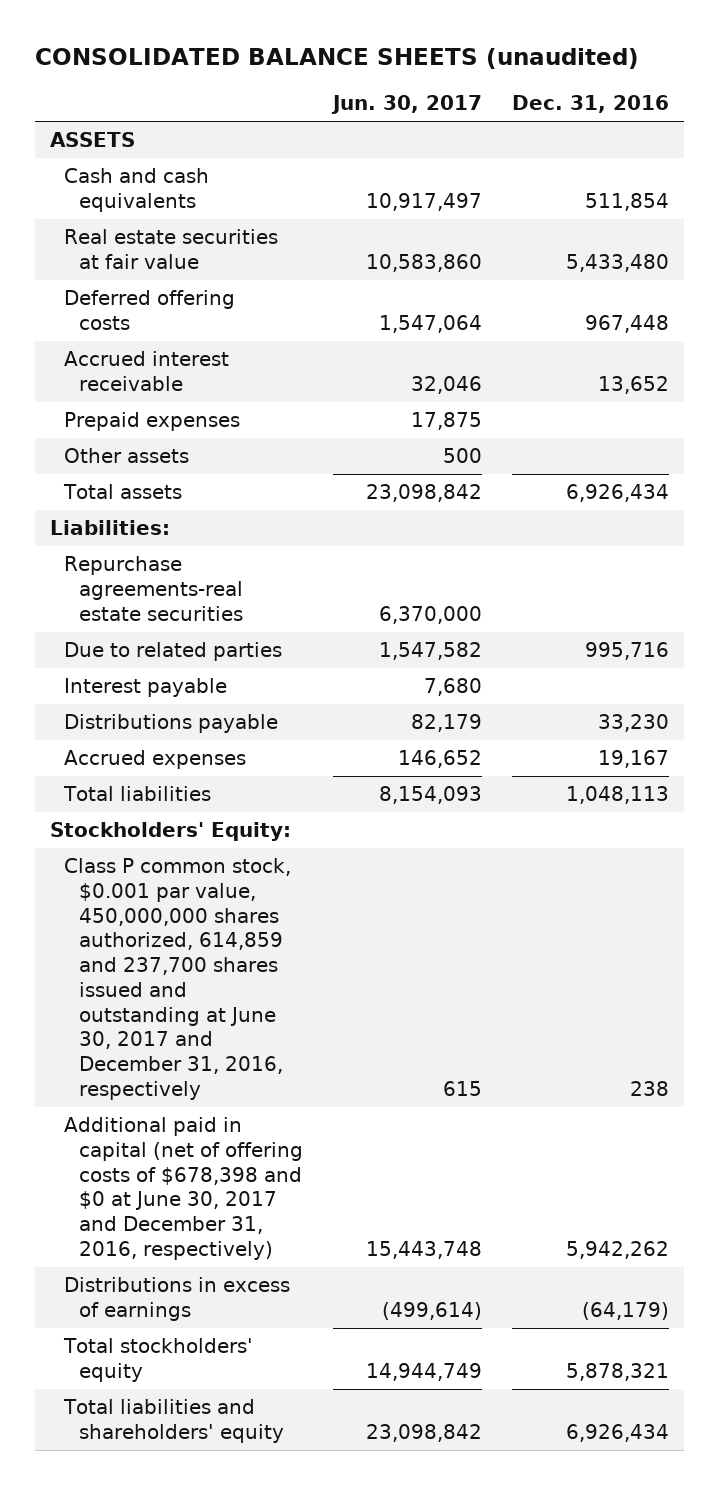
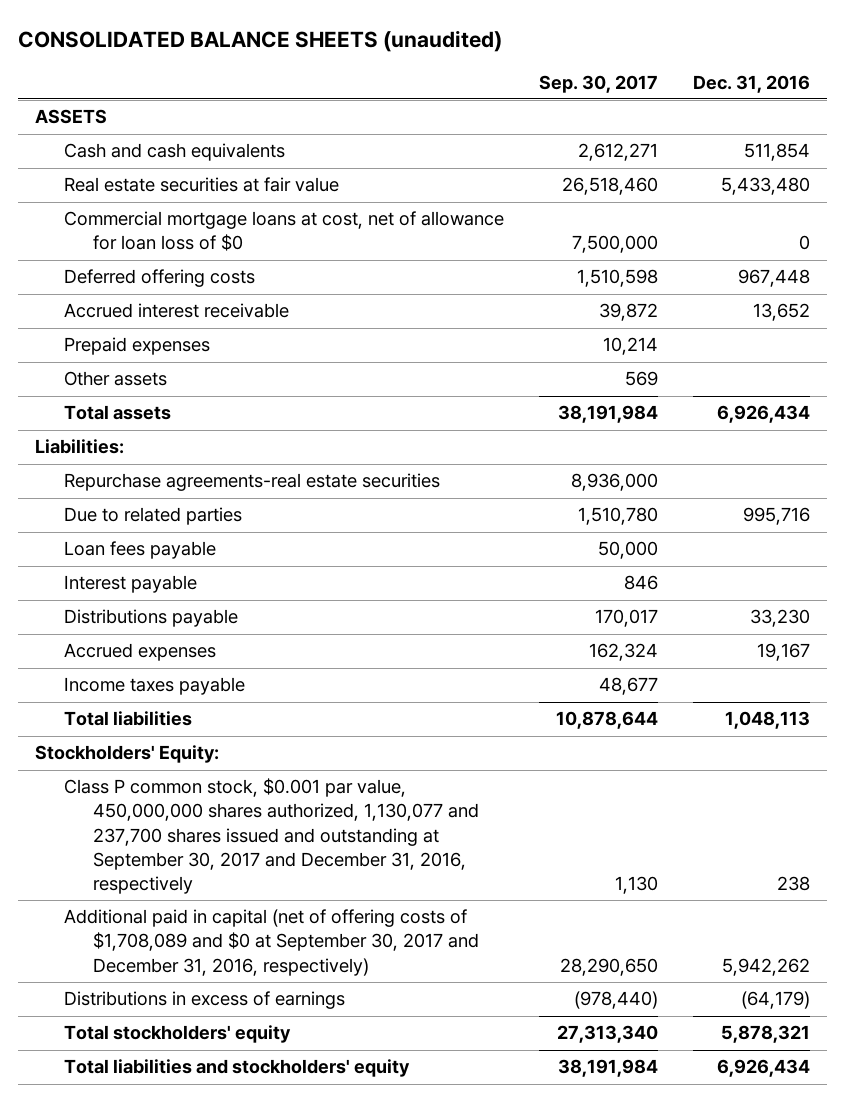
- | Jun. 30, 2017 | Dec. 31, 2016
+ | Sep. 30, 2017 | Dec. 31, 2016
+ Commercial mortgage loans at cost, net of allowance for loan loss of $0 | 7,500,000 | 0
+ Loan fees payable | 50,000 |
+ Income taxes payable | 48,677 |
- Class P common stock, $0.001 par value, 450,000,000 shares authorized, 614,859 and 237,700 shares issued and outstanding at June 30, 2017 and December 31, 2016, respectively | 615 | 238
- Additional paid in capital (net of offering costs of $678,398 and $0 at June 30, 2017 and December 31, 2016, respectively) | 15,443,748 | 5,942,262
+ Class P common stock, $0.001 par value, 450,000,000 shares authorized, 1,130,077 and 237,700 shares issued and outstanding at September 30, 2017 and December 31, 2016, respectively | 1,130 | 238
+ Additional paid in capital (net of offering costs of $1,708,089 and $0 at September 30, 2017 and December 31, 2016, respectively) | 28,290,650 | 5,942,262
- Total liabilities and shareholders' equity | 23,098,842 | 6,926,434
+ Total liabilities and stockholders' equity | 38,191,984 | 6,926,434

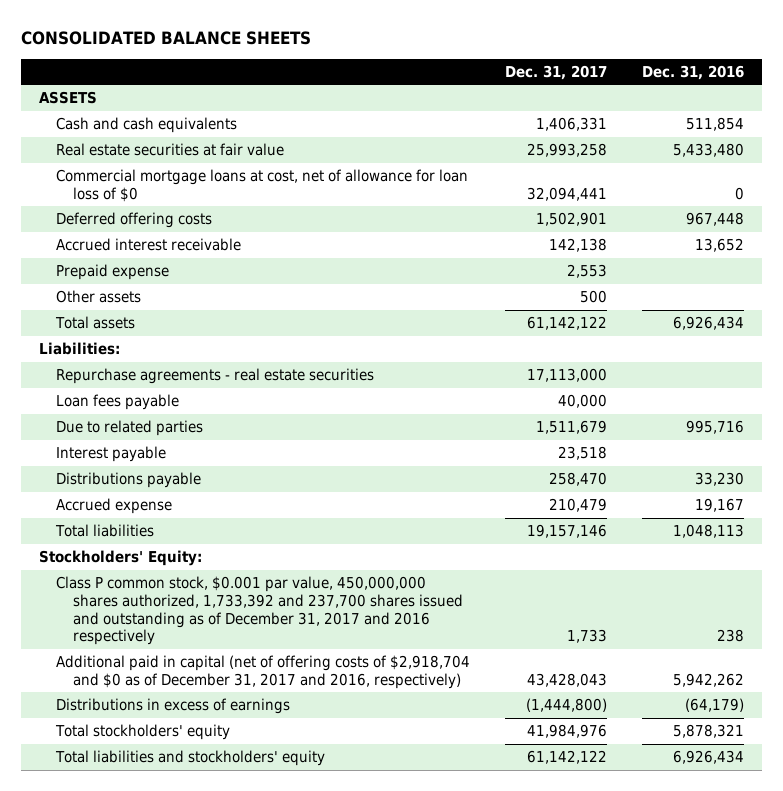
- CONSOLIDATED BALANCE SHEETS (unaudited)
+ CONSOLIDATED BALANCE SHEETS
- | Sep. 30, 2017 | Dec. 31, 2016
+ | Dec. 31, 2017 | Dec. 31, 2016
- Prepaid expenses | 10,214 |
+ Prepaid expense | 2,553 |
- Repurchase agreements-real estate securities | 8,936,000 |
+ Repurchase agreements - real estate securities | 17,113,000 |
moved down: Due to related parties | 1,511,679 | 995,716
- Accrued expenses | 162,324 | 19,167
- Income taxes payable | 48,677 |
+ Accrued expense | 210,479 | 19,167
- Class P common stock, $0.001 par value, 450,000,000 shares authorized, 1,130,077 and 237,700 shares issued and outstanding at September 30, 2017 and December 31, 2016, respectively | 1,130 | 238
- Additional paid in capital (net of offering costs of $1,708,089 and $0 at September 30, 2017 and December 31, 2016, respectively) | 28,290,650 | 5,942,262
+ Class P common stock, $0.001 par value, 450,000,000 shares authorized, 1,733,392 and 237,700 shares issued and outstanding as of December 31, 2017 and 2016 respectively | 1,733 | 238
+ Additional paid in capital (net of offering costs of $2,918,704 and $0 as of December 31, 2017 and 2016, respectively) | 43,428,043 | 5,942,262

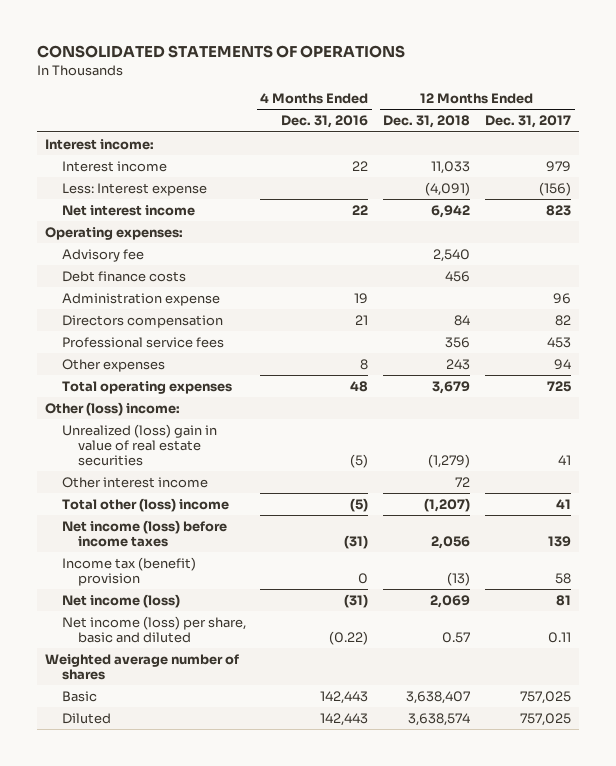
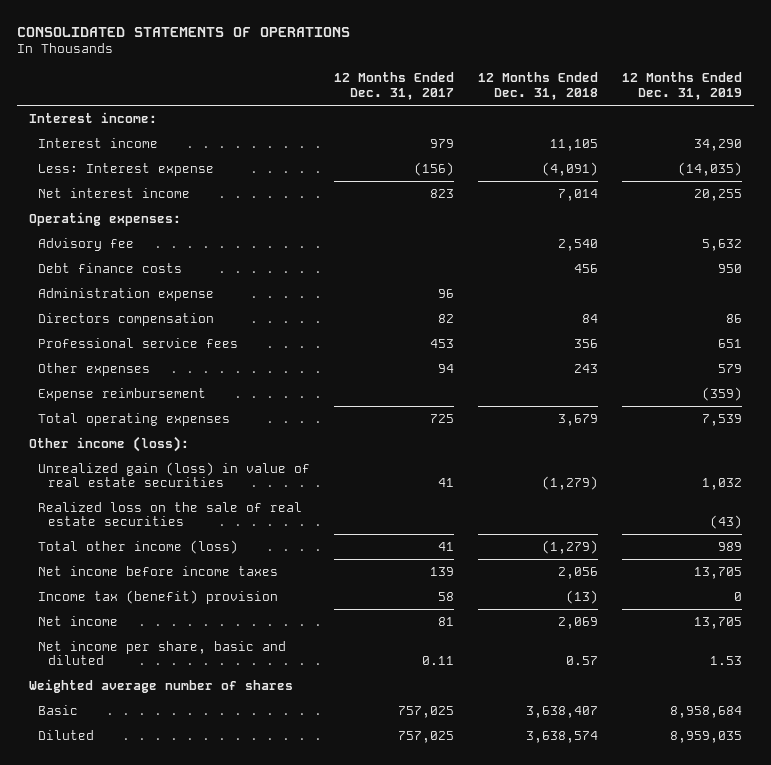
- | 4 Months Ended Dec. 31, 2016 | 12 Months Ended Dec. 31, 2018 | 12 Months Ended Dec. 31, 2017
+ | 12 Months Ended Dec. 31, 2017 | 12 Months Ended Dec. 31, 2018 | 12 Months Ended Dec. 31, 2019
- Interest income | 22 | 11,033 | 979
+ Interest income | 979 | 11,105 | 34,290
- Net interest income | 22 | 6,942 | 823
+ Net interest income | 823 | 7,014 | 20,255
+ Expense reimbursement | | | (359)
- Other (loss) income:
- Unrealized (loss) gain in value of real estate securities | (5) | (1,279) | 41
- Other interest income | | 72 |
- Total other (loss) income | (5) | (1,207) | 41
- Net income (loss) before income taxes | (31) | 2,056 | 139
+ Other income (loss):
+ Unrealized gain (loss) in value of real estate securities | 41 | (1,279) | 1,032
+ Realized loss on the sale of real estate securities | | | (43)
+ Total other income (loss) | 41 | (1,279) | 989
+ Net income before income taxes | 139 | 2,056 | 13,705
- Net income (loss) | (31) | 2,069 | 81
- Net income (loss) per share, basic and diluted | (0.22) | 0.57 | 0.11
+ Net income | 81 | 2,069 | 13,705
+ Net income per share, basic and diluted | 0.11 | 0.57 | 1.53

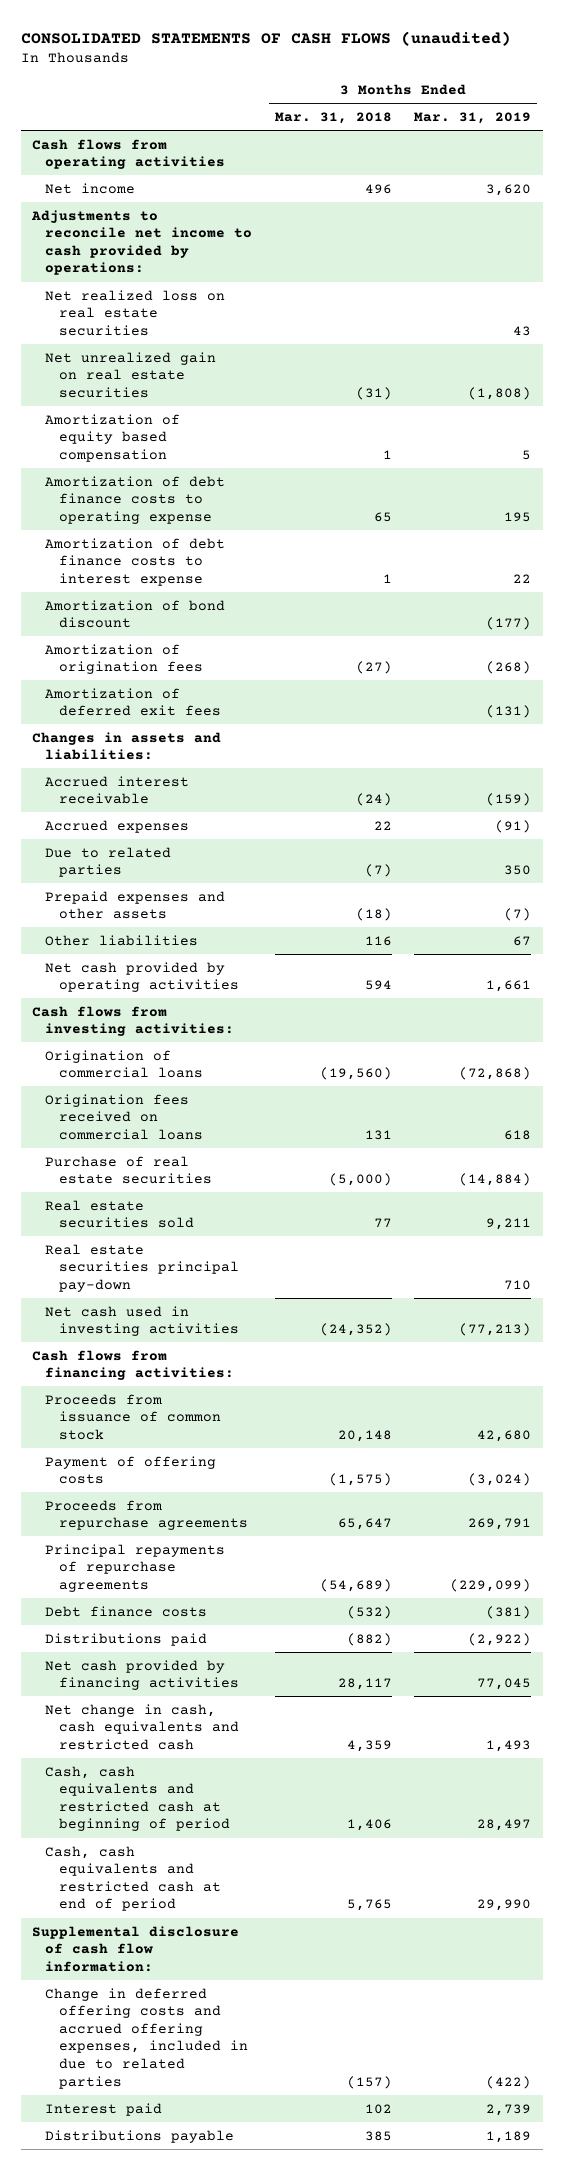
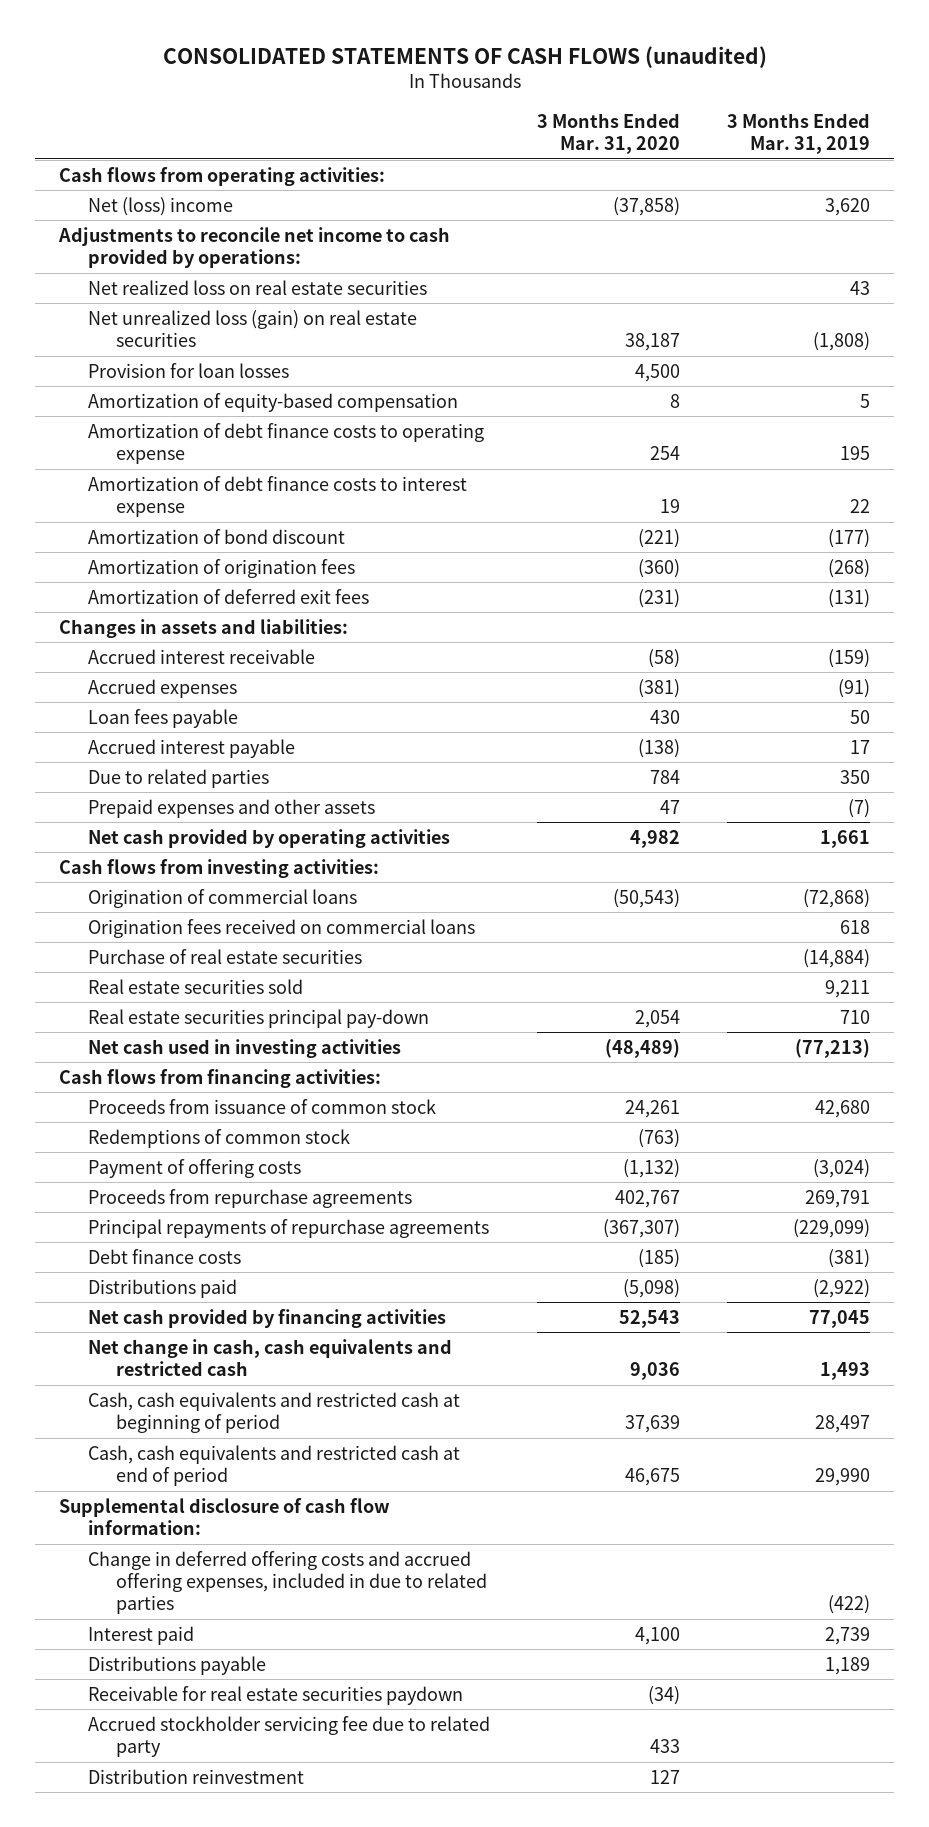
- | 3 Months Ended Mar. 31, 2018 | 3 Months Ended Mar. 31, 2019
+ | 3 Months Ended Mar. 31, 2020 | 3 Months Ended Mar. 31, 2019
- Cash flows from operating activities
- Net income | 496 | 3,620
+ Cash flows from operating activities:
+ Net (loss) income | (37,858) | 3,620
- Net unrealized gain on real estate securities | (31) | (1,808)
- Amortization of equity based compensation | 1 | 5
+ Net unrealized loss (gain) on real estate securities | 38,187 | (1,808)
+ Provision for loan losses | 4,500 |
+ Amortization of equity-based compensation | 8 | 5
+ Loan fees payable | 430 | 50
+ Accrued interest payable | (138) | 17
- Other liabilities | 116 | 67
+ Redemptions of common stock | (763) |
+ Receivable for real estate securities paydown | (34) |
+ Accrued stockholder servicing fee due to related party | 433 |
+ Distribution reinvestment | 127 |

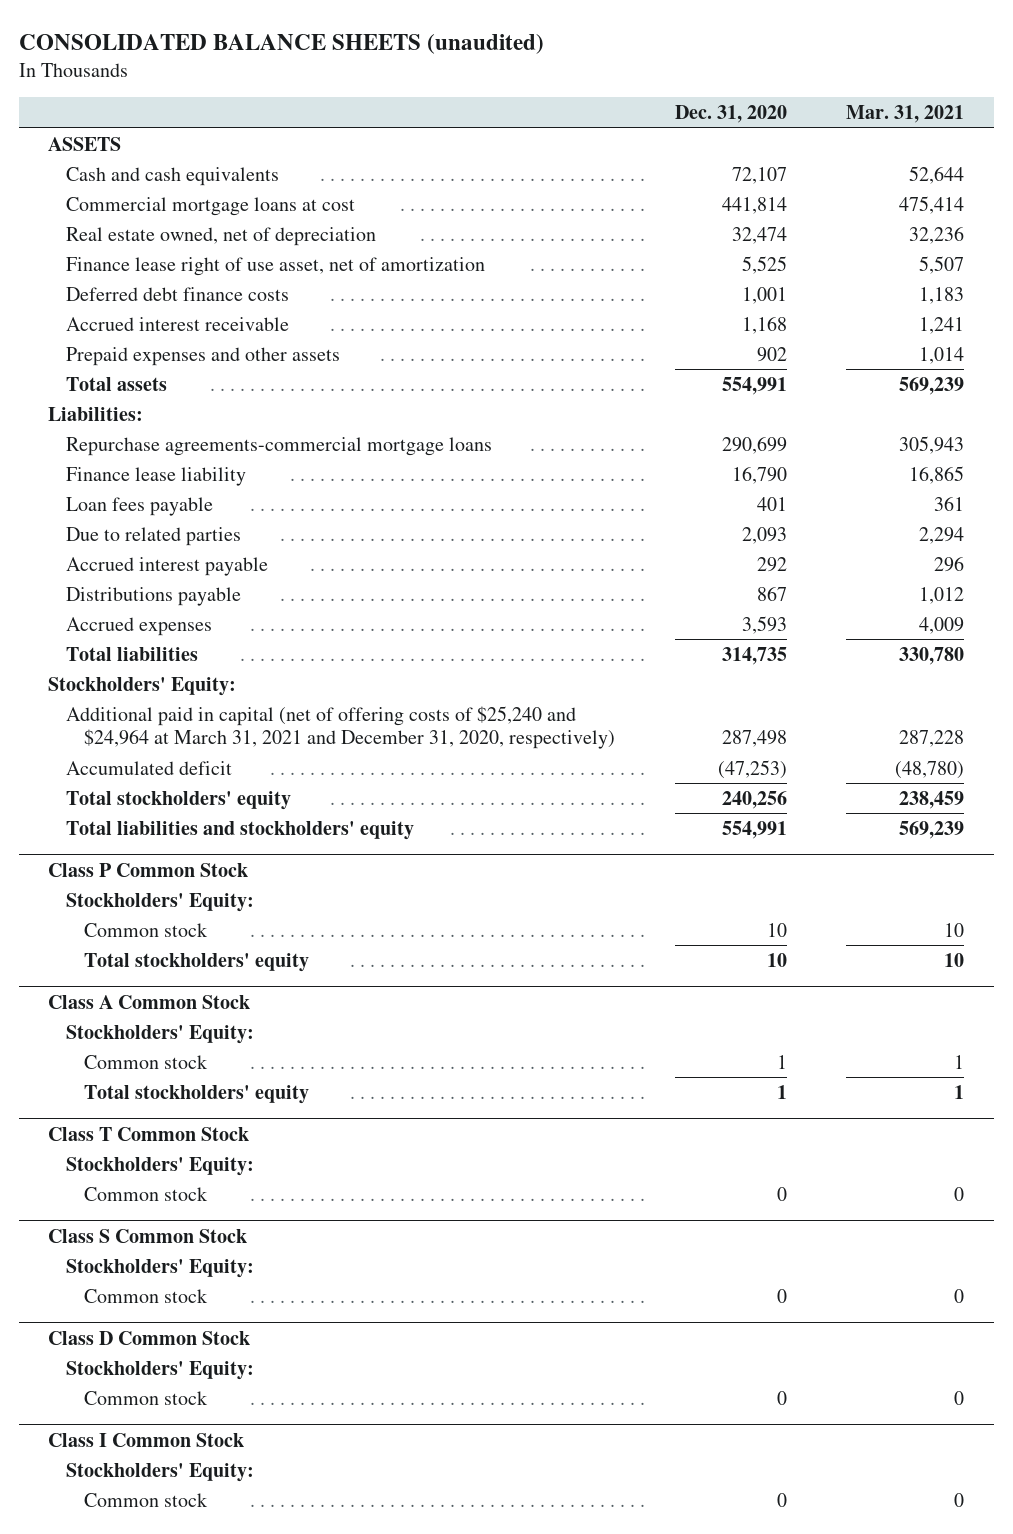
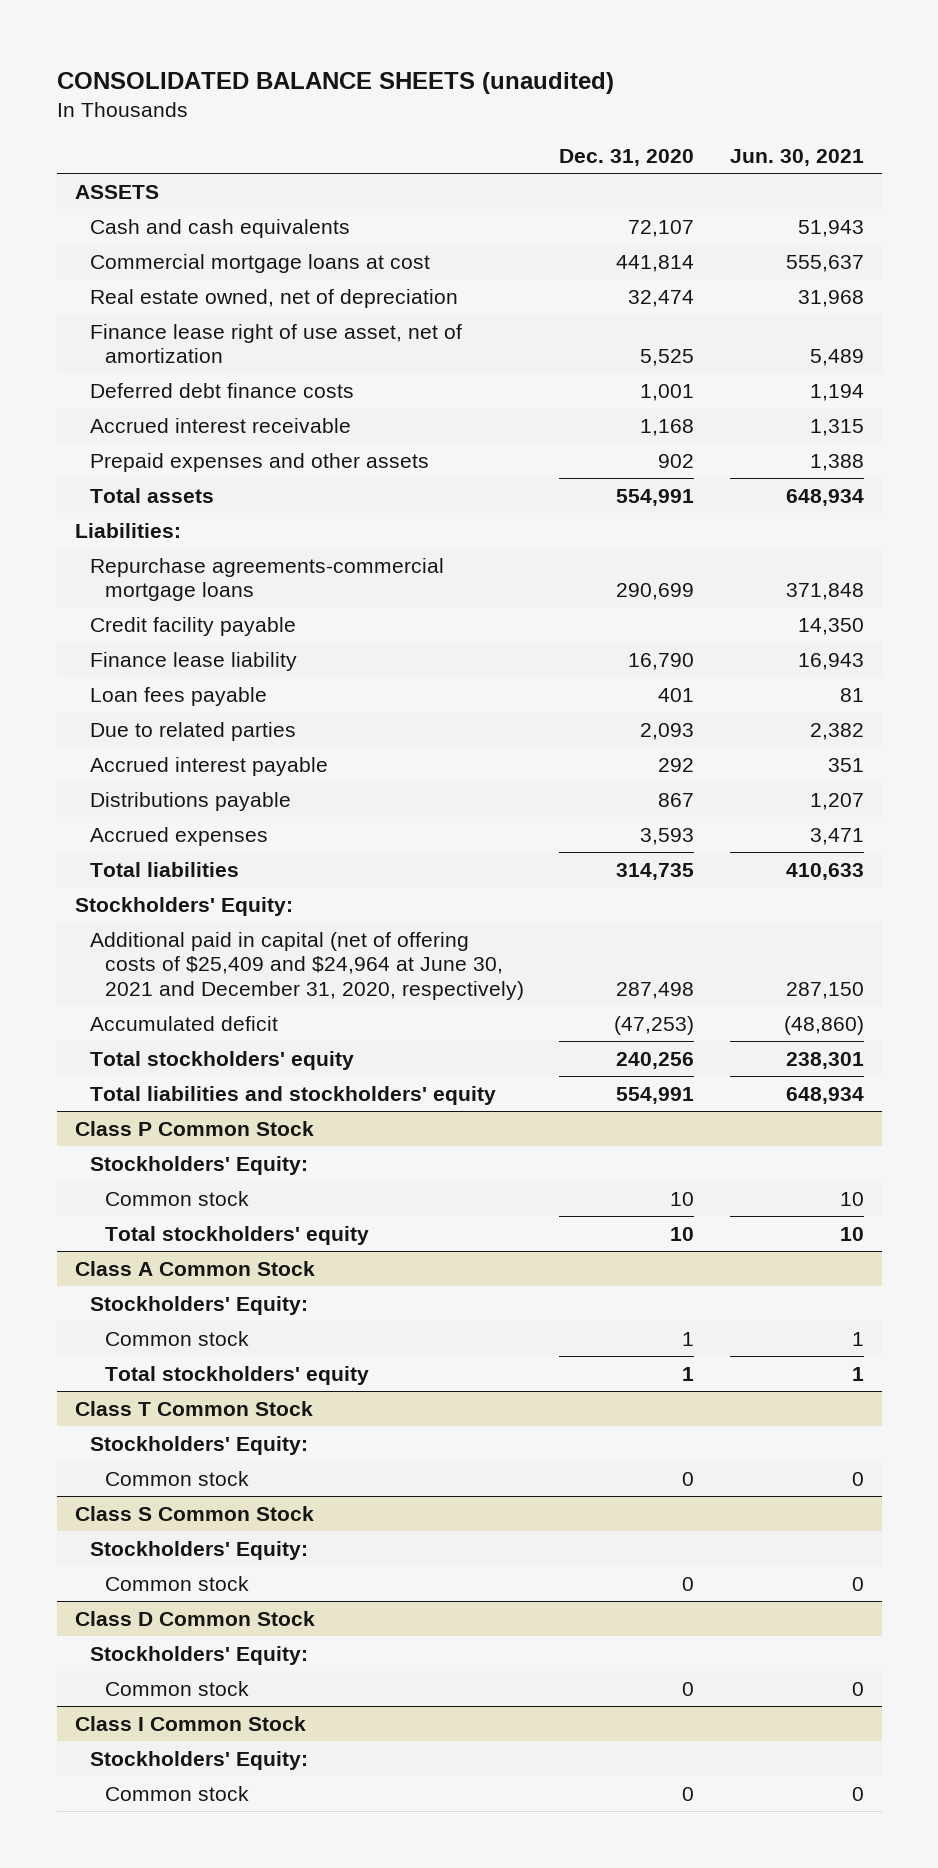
- | Dec. 31, 2020 | Mar. 31, 2021
+ | Dec. 31, 2020 | Jun. 30, 2021
+ Credit facility payable | | 14,350
- Additional paid in capital (net of offering costs of $25,240 and $24,964 at March 31, 2021 and December 31, 2020, respectively) | 287,498 | 287,228
+ Additional paid in capital (net of offering costs of $25,409 and $24,964 at June 30, 2021 and December 31, 2020, respectively) | 287,498 | 287,150

